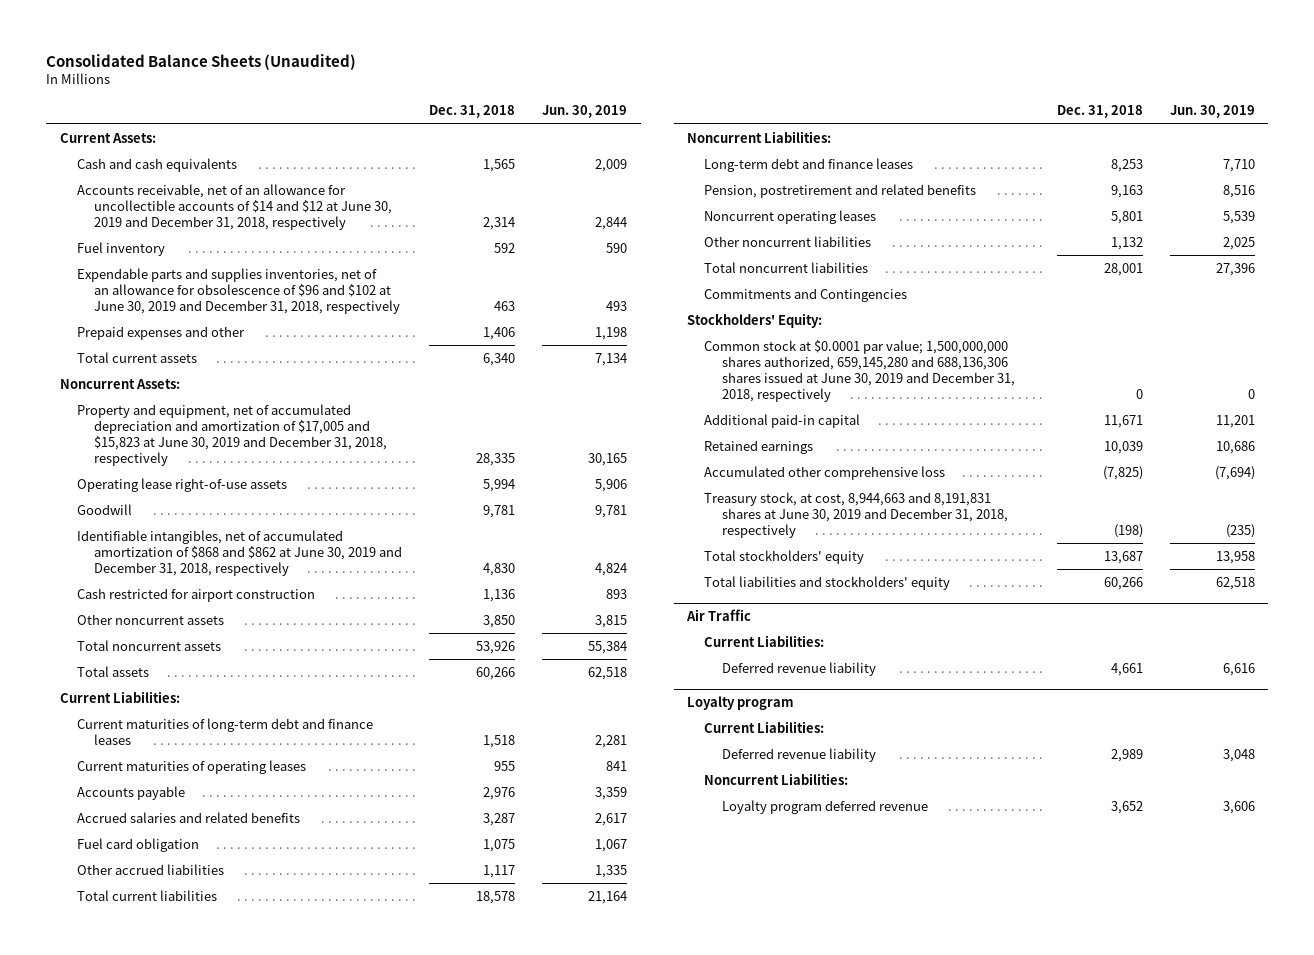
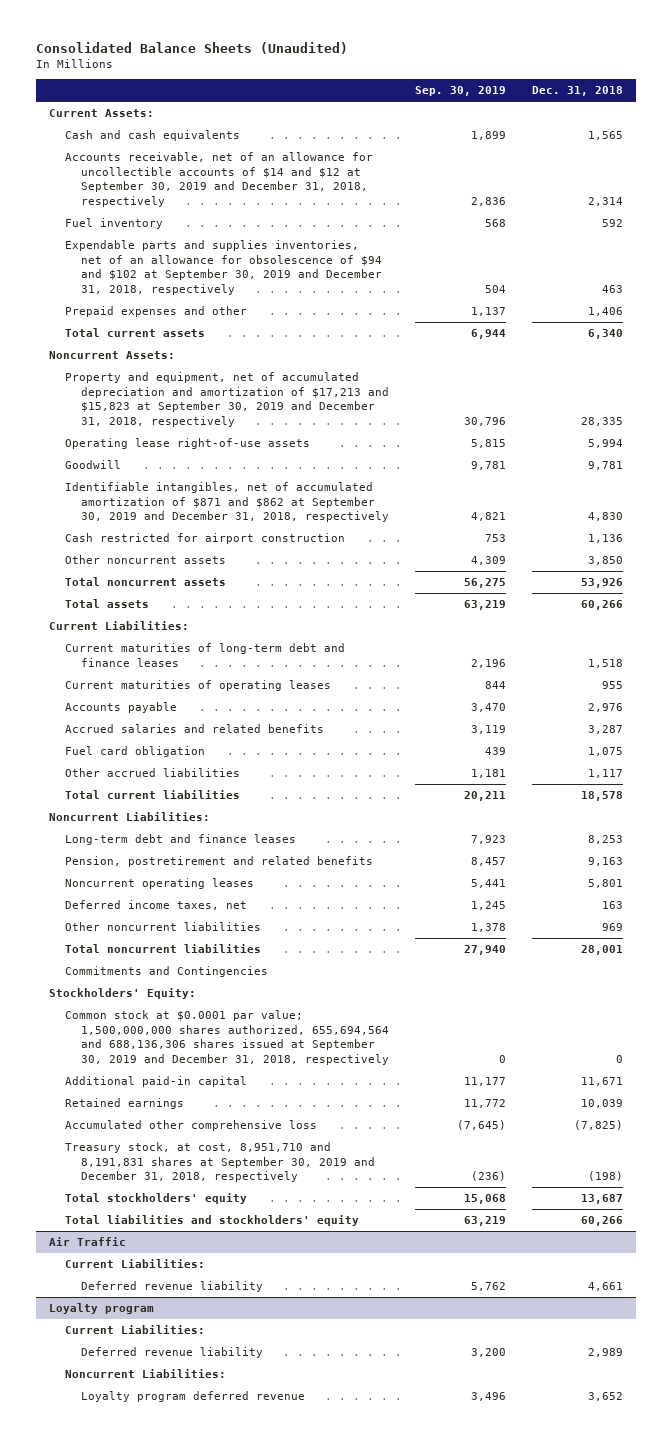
- | Dec. 31, 2018 | Jun. 30, 2019
+ | Sep. 30, 2019 | Dec. 31, 2018
- Accounts receivable, net of an allowance for uncollectible accounts of $14 and $12 at June 30, 2019 and December 31, 2018, respectively | 2,314 | 2,844
+ Accounts receivable, net of an allowance for uncollectible accounts of $14 and $12 at September 30, 2019 and December 31, 2018, respectively | 2,836 | 2,314
- Expendable parts and supplies inventories, net of an allowance for obsolescence of $96 and $102 at June 30, 2019 and December 31, 2018, respectively | 463 | 493
+ Expendable parts and supplies inventories, net of an allowance for obsolescence of $94 and $102 at September 30, 2019 and December 31, 2018, respectively | 504 | 463
- Property and equipment, net of accumulated depreciation and amortization of $17,005 and $15,823 at June 30, 2019 and December 31, 2018, respectively | 28,335 | 30,165
+ Property and equipment, net of accumulated depreciation and amortization of $17,213 and $15,823 at September 30, 2019 and December 31, 2018, respectively | 30,796 | 28,335
- Identifiable intangibles, net of accumulated amortization of $868 and $862 at June 30, 2019 and December 31, 2018, respectively | 4,830 | 4,824
+ Identifiable intangibles, net of accumulated amortization of $871 and $862 at September 30, 2019 and December 31, 2018, respectively | 4,821 | 4,830
- Other noncurrent liabilities | 1,132 | 2,025
+ Deferred income taxes, net | 1,245 | 163
+ Other noncurrent liabilities | 1,378 | 969
- Common stock at $0.0001 par value; 1,500,000,000 shares authorized, 659,145,280 and 688,136,306 shares issued at June 30, 2019 and December 31, 2018, respectively | 0 | 0
+ Common stock at $0.0001 par value; 1,500,000,000 shares authorized, 655,694,564 and 688,136,306 shares issued at September 30, 2019 and December 31, 2018, respectively | 0 | 0
- Treasury stock, at cost, 8,944,663 and 8,191,831 shares at June 30, 2019 and December 31, 2018, respectively | (198) | (235)
+ Treasury stock, at cost, 8,951,710 and 8,191,831 shares at September 30, 2019 and December 31, 2018, respectively | (236) | (198)

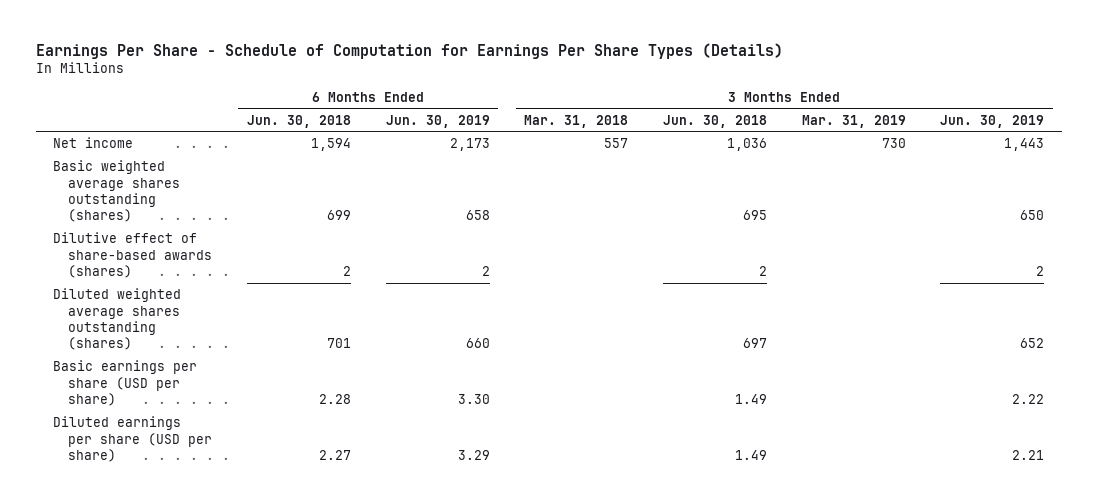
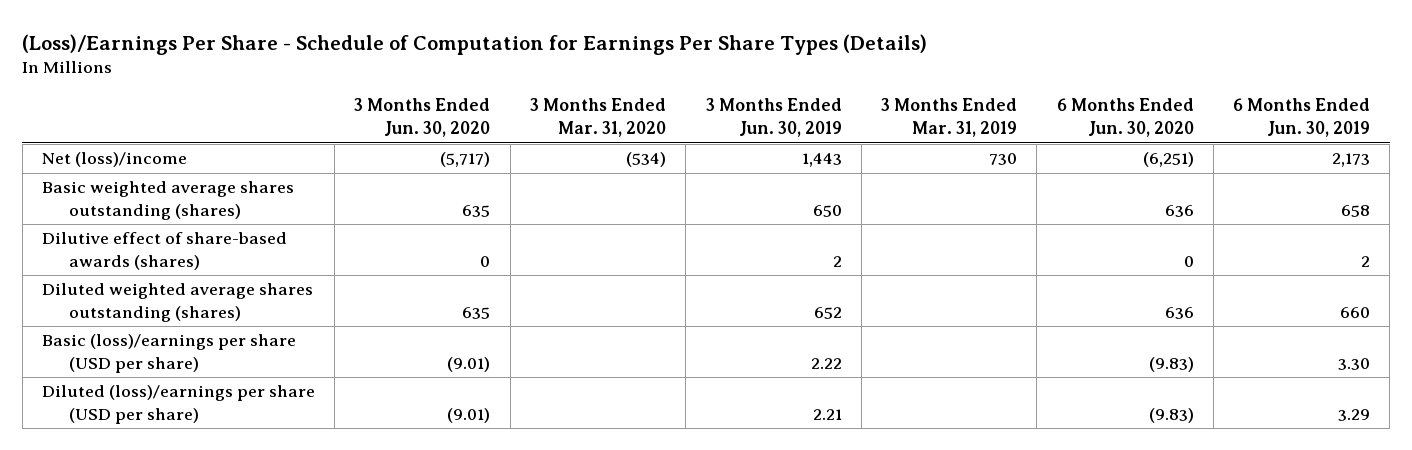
- Earnings Per Share - Schedule of Computation for Earnings Per Share Types (Details)
+ (Loss)/Earnings Per Share - Schedule of Computation for Earnings Per Share Types (Details)
- | 6 Months Ended Jun. 30, 2018 | 6 Months Ended Jun. 30, 2019 | 3 Months Ended Mar. 31, 2018 | 3 Months Ended Jun. 30, 2018 | 3 Months Ended Mar. 31, 2019 | 3 Months Ended Jun. 30, 2019
+ | 3 Months Ended Jun. 30, 2020 | 3 Months Ended Mar. 31, 2020 | 3 Months Ended Jun. 30, 2019 | 3 Months Ended Mar. 31, 2019 | 6 Months Ended Jun. 30, 2020 | 6 Months Ended Jun. 30, 2019
- Net income | 1,594 | 2,173 | 557 | 1,036 | 730 | 1,443
+ Net (loss)/income | (5,717) | (534) | 1,443 | 730 | (6,251) | 2,173
- Basic earnings per share (USD per share) | 2.28 | 3.30 | | 1.49 | | 2.22
- Diluted earnings per share (USD per share) | 2.27 | 3.29 | | 1.49 | | 2.21
+ Basic (loss)/earnings per share (USD per share) | (9.01) | | 2.22 | | (9.83) | 3.30
+ Diluted (loss)/earnings per share (USD per share) | (9.01) | | 2.21 | | (9.83) | 3.29

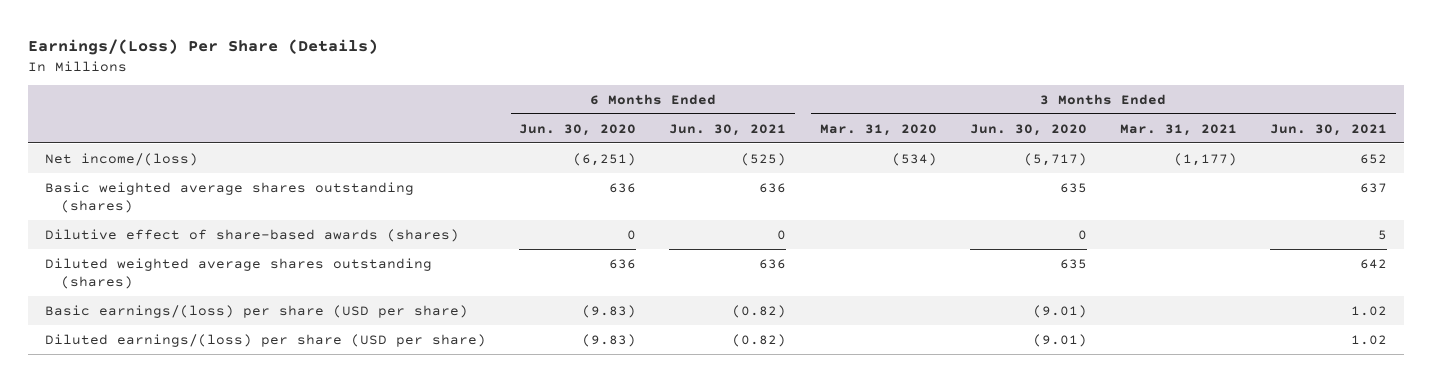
- (Loss)/Earnings Per Share - Schedule of Computation for Earnings Per Share Types (Details)
+ Earnings/(Loss) Per Share (Details)
- | 3 Months Ended Jun. 30, 2020 | 3 Months Ended Mar. 31, 2020 | 3 Months Ended Jun. 30, 2019 | 3 Months Ended Mar. 31, 2019 | 6 Months Ended Jun. 30, 2020 | 6 Months Ended Jun. 30, 2019
+ | 6 Months Ended Jun. 30, 2020 | 6 Months Ended Jun. 30, 2021 | 3 Months Ended Mar. 31, 2020 | 3 Months Ended Jun. 30, 2020 | 3 Months Ended Mar. 31, 2021 | 3 Months Ended Jun. 30, 2021
- Net (loss)/income | (5,717) | (534) | 1,443 | 730 | (6,251) | 2,173
+ Net income/(loss) | (6,251) | (525) | (534) | (5,717) | (1,177) | 652
- Basic (loss)/earnings per share (USD per share) | (9.01) | | 2.22 | | (9.83) | 3.30
- Diluted (loss)/earnings per share (USD per share) | (9.01) | | 2.21 | | (9.83) | 3.29
+ Basic earnings/(loss) per share (USD per share) | (9.83) | (0.82) | | (9.01) | | 1.02
+ Diluted earnings/(loss) per share (USD per share) | (9.83) | (0.82) | | (9.01) | | 1.02

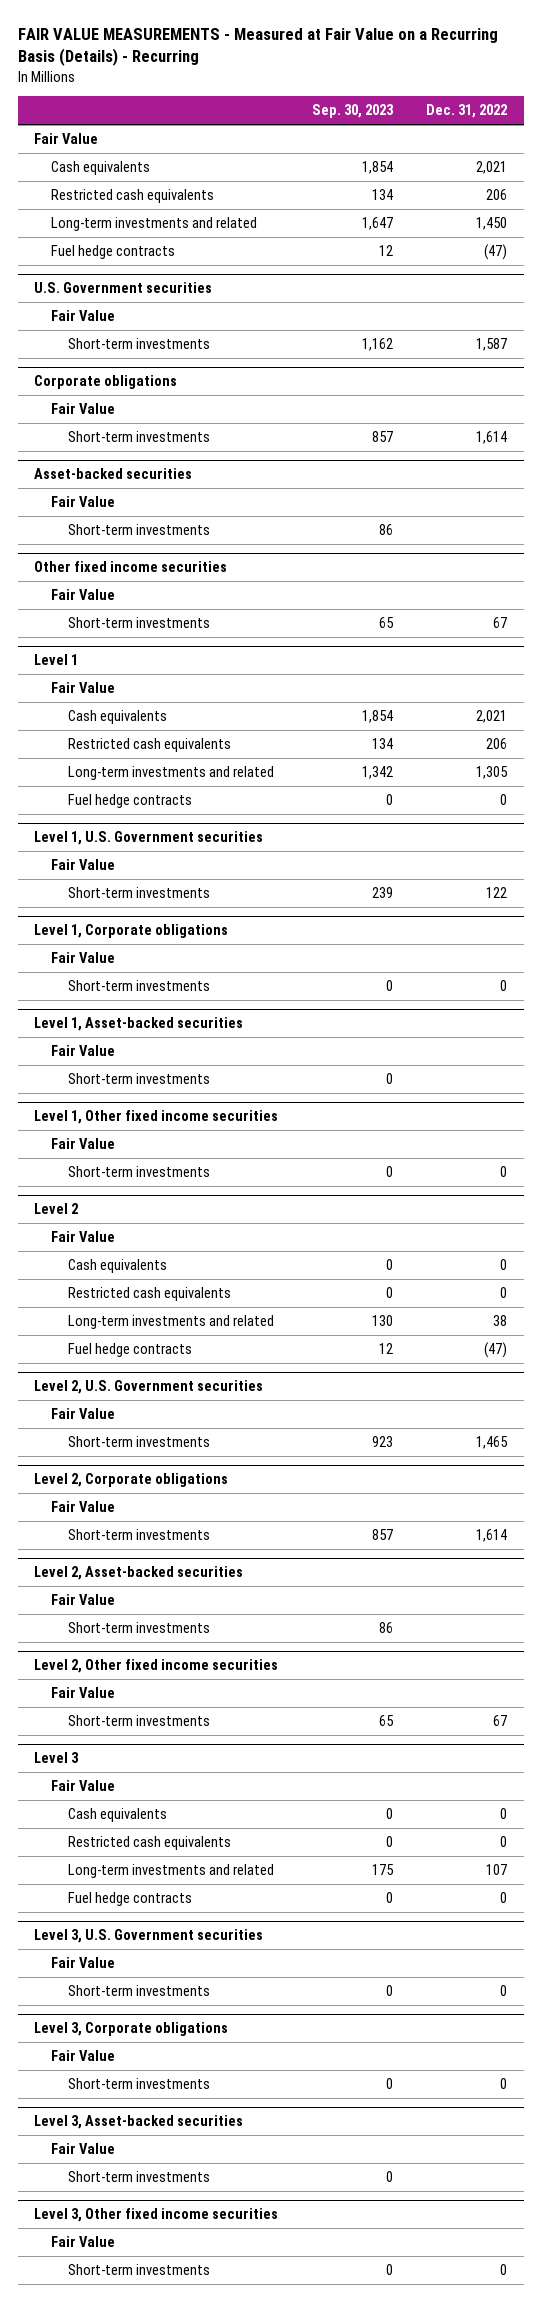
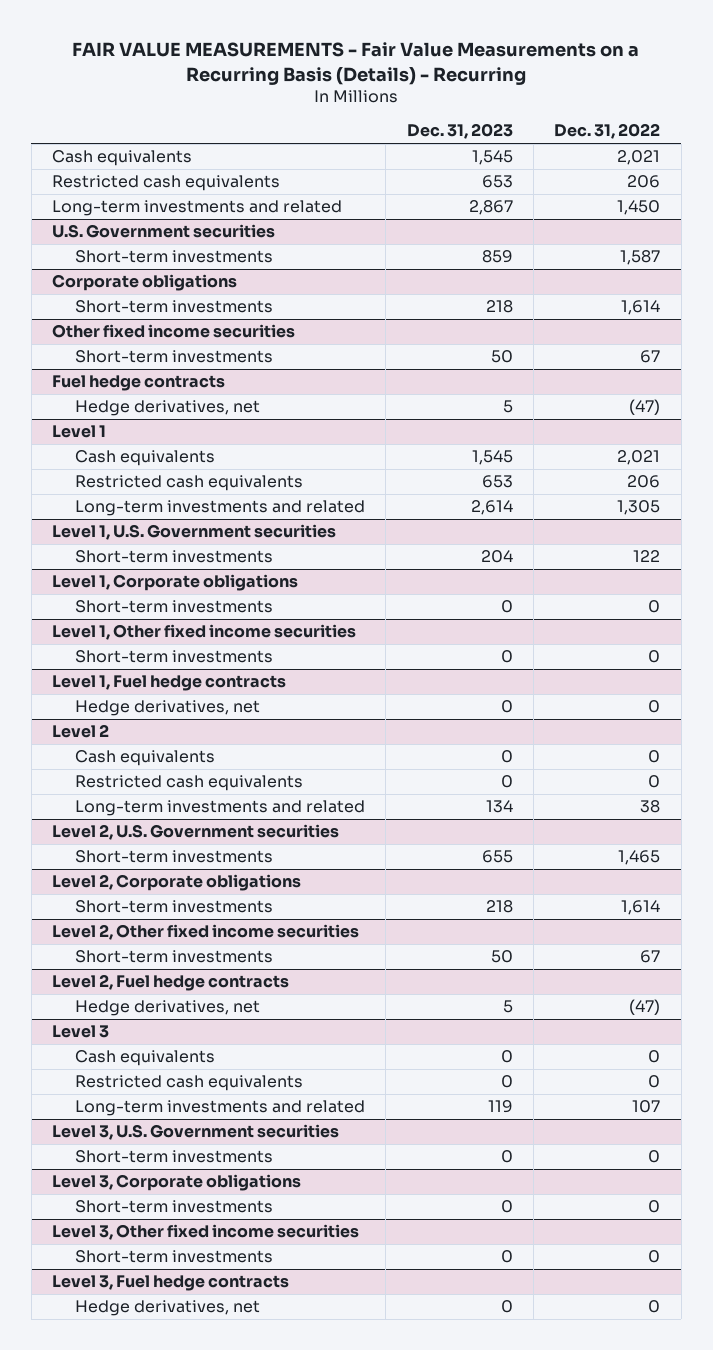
- FAIR VALUE MEASUREMENTS - Measured at Fair Value on a Recurring Basis (Details) - Recurring
+ FAIR VALUE MEASUREMENTS - Fair Value Measurements on a Recurring Basis (Details) - Recurring
- | Sep. 30, 2023 | Dec. 31, 2022
+ | Dec. 31, 2023 | Dec. 31, 2022
- Fair Value
- Fuel hedge contracts | 12 | (47)
@ U.S. Government securities
- Fair Value
@ Corporate obligations
- Fair Value
- Asset-backed securities
- Fair Value
- Short-term investments | 86 |
@ Other fixed income securities
- Fair Value
+ Fuel hedge contracts
+ Hedge derivatives, net | 5 | (47)
@ Level 1
- Fair Value
- Fuel hedge contracts | 0 | 0
@ Level 1, U.S. Government securities
- Fair Value
@ Level 1, Corporate obligations
- Fair Value
- Level 1, Asset-backed securities
- Fair Value
- Short-term investments | 0 |
@ Level 1, Other fixed income securities
- Fair Value
+ Level 1, Fuel hedge contracts
+ Hedge derivatives, net | 0 | 0
@ Level 2
- Fair Value
- Fuel hedge contracts | 12 | (47)
@ Level 2, U.S. Government securities
- Fair Value
@ Level 2, Corporate obligations
- Fair Value
- Level 2, Asset-backed securities
- Fair Value
- Short-term investments | 86 |
@ Level 2, Other fixed income securities
- Fair Value
+ Level 2, Fuel hedge contracts
+ Hedge derivatives, net | 5 | (47)
@ Level 3
- Fair Value
- Fuel hedge contracts | 0 | 0
@ Level 3, U.S. Government securities
- Fair Value
@ Level 3, Corporate obligations
- Fair Value
- Level 3, Asset-backed securities
- Fair Value
- Short-term investments | 0 |
@ Level 3, Other fixed income securities
- Fair Value
+ Level 3, Fuel hedge contracts
+ Hedge derivatives, net | 0 | 0

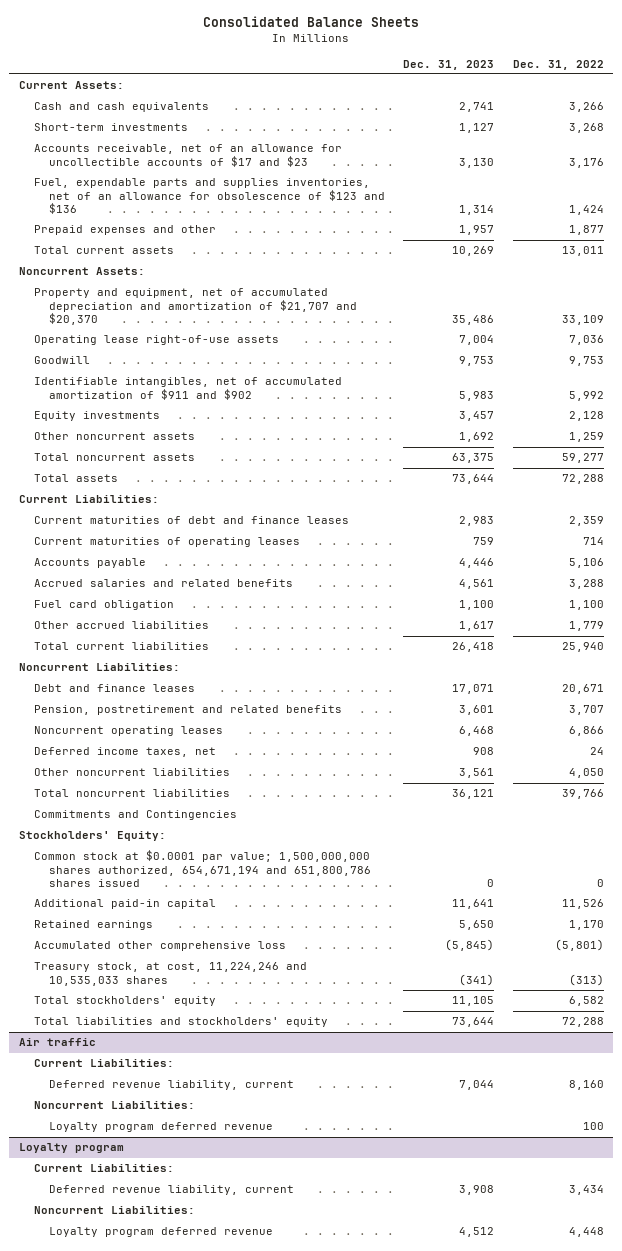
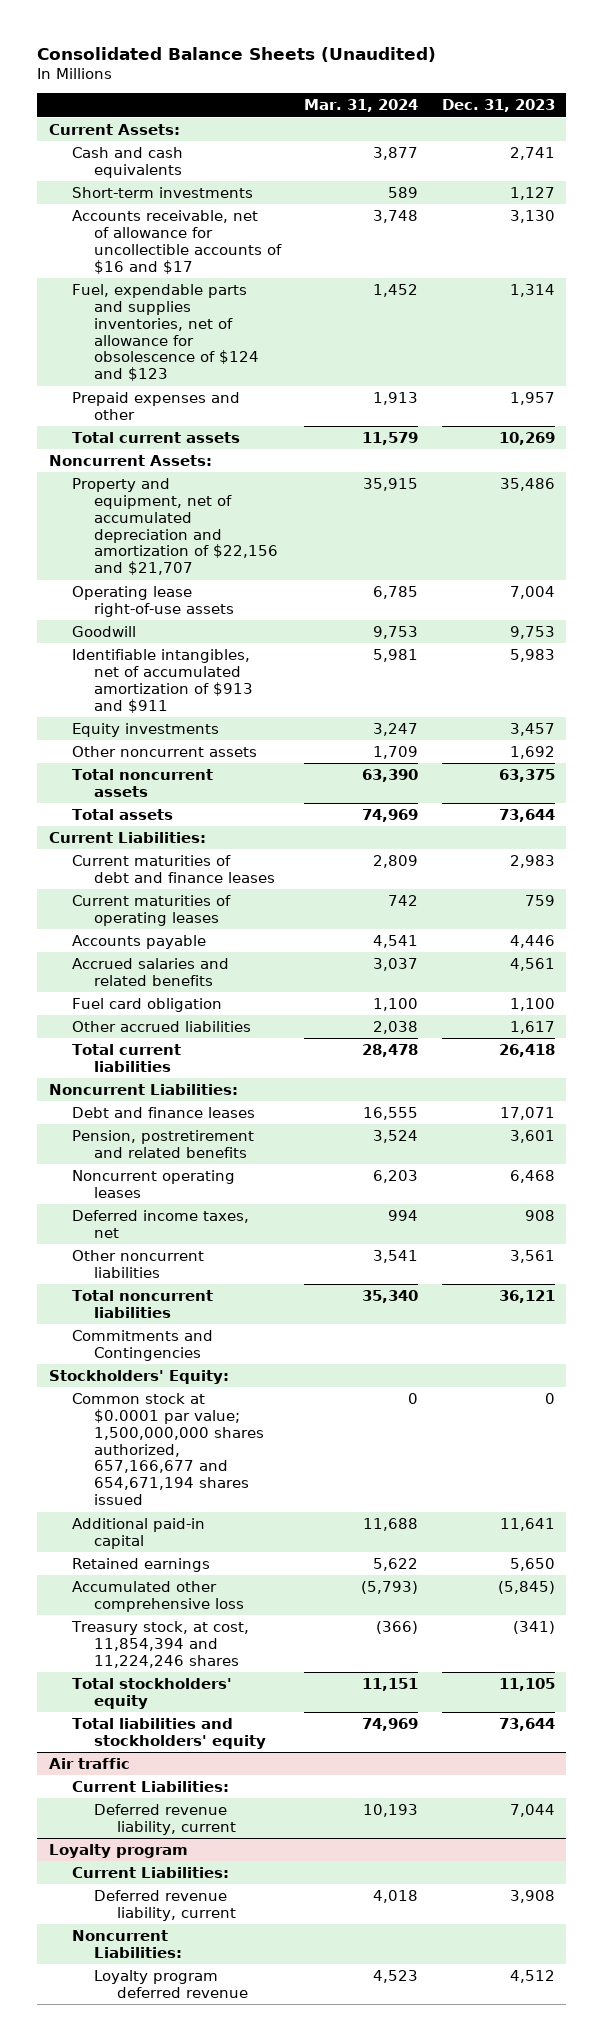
- Consolidated Balance Sheets
+ Consolidated Balance Sheets (Unaudited)
- | Dec. 31, 2023 | Dec. 31, 2022
+ | Mar. 31, 2024 | Dec. 31, 2023
- Accounts receivable, net of an allowance for uncollectible accounts of $17 and $23 | 3,130 | 3,176
- Fuel, expendable parts and supplies inventories, net of an allowance for obsolescence of $123 and $136 | 1,314 | 1,424
+ Accounts receivable, net of allowance for uncollectible accounts of $16 and $17 | 3,748 | 3,130
+ Fuel, expendable parts and supplies inventories, net of allowance for obsolescence of $124 and $123 | 1,452 | 1,314
- Property and equipment, net of accumulated depreciation and amortization of $21,707 and $20,370 | 35,486 | 33,109
+ Property and equipment, net of accumulated depreciation and amortization of $22,156 and $21,707 | 35,915 | 35,486
- Identifiable intangibles, net of accumulated amortization of $911 and $902 | 5,983 | 5,992
+ Identifiable intangibles, net of accumulated amortization of $913 and $911 | 5,981 | 5,983
- Common stock at $0.0001 par value; 1,500,000,000 shares authorized, 654,671,194 and 651,800,786 shares issued | 0 | 0
+ Common stock at $0.0001 par value; 1,500,000,000 shares authorized, 657,166,677 and 654,671,194 shares issued | 0 | 0
- Treasury stock, at cost, 11,224,246 and 10,535,033 shares | (341) | (313)
+ Treasury stock, at cost, 11,854,394 and 11,224,246 shares | (366) | (341)
@ Air traffic
- Noncurrent Liabilities:
- Loyalty program deferred revenue | | 100

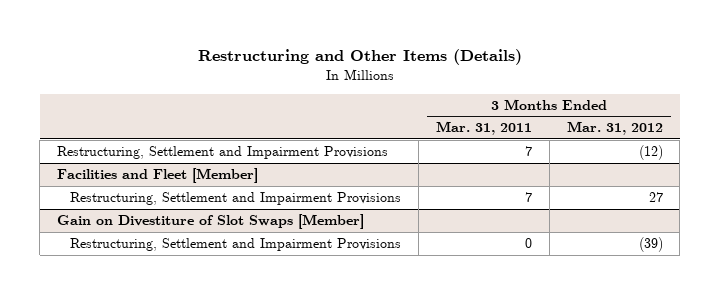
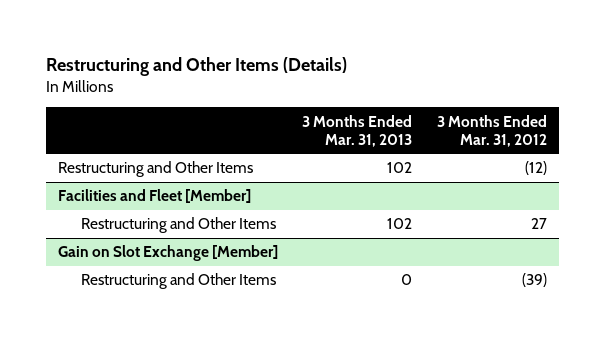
- | 3 Months Ended Mar. 31, 2011 | 3 Months Ended Mar. 31, 2012
+ | 3 Months Ended Mar. 31, 2013 | 3 Months Ended Mar. 31, 2012
- Restructuring, Settlement and Impairment Provisions | 7 | (12)
+ Restructuring and Other Items | 102 | (12)
@ Facilities and Fleet [Member]
- Restructuring, Settlement and Impairment Provisions | 7 | 27
- Gain on Divestiture of Slot Swaps [Member]
- Restructuring, Settlement and Impairment Provisions | 0 | (39)
@ Facilities and Fleet [Member]
+ Restructuring and Other Items | 102 | 27
+ Gain on Slot Exchange [Member]
+ Restructuring and Other Items | 0 | (39)

